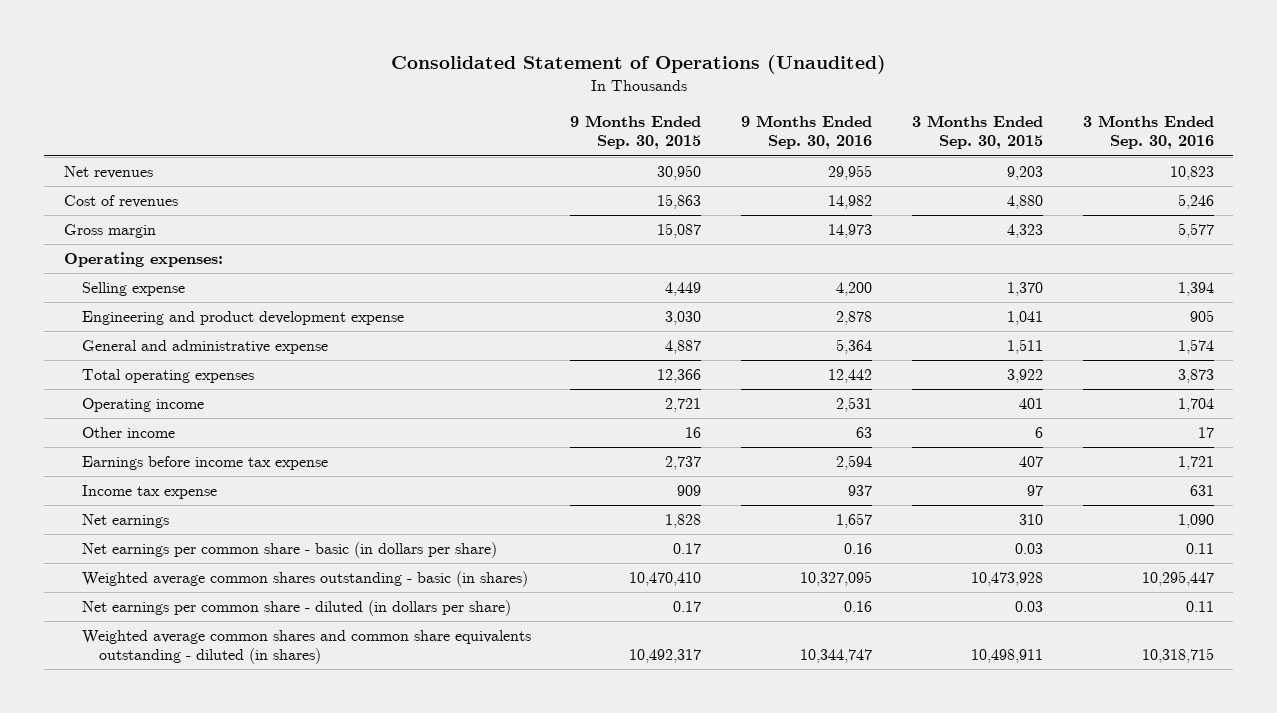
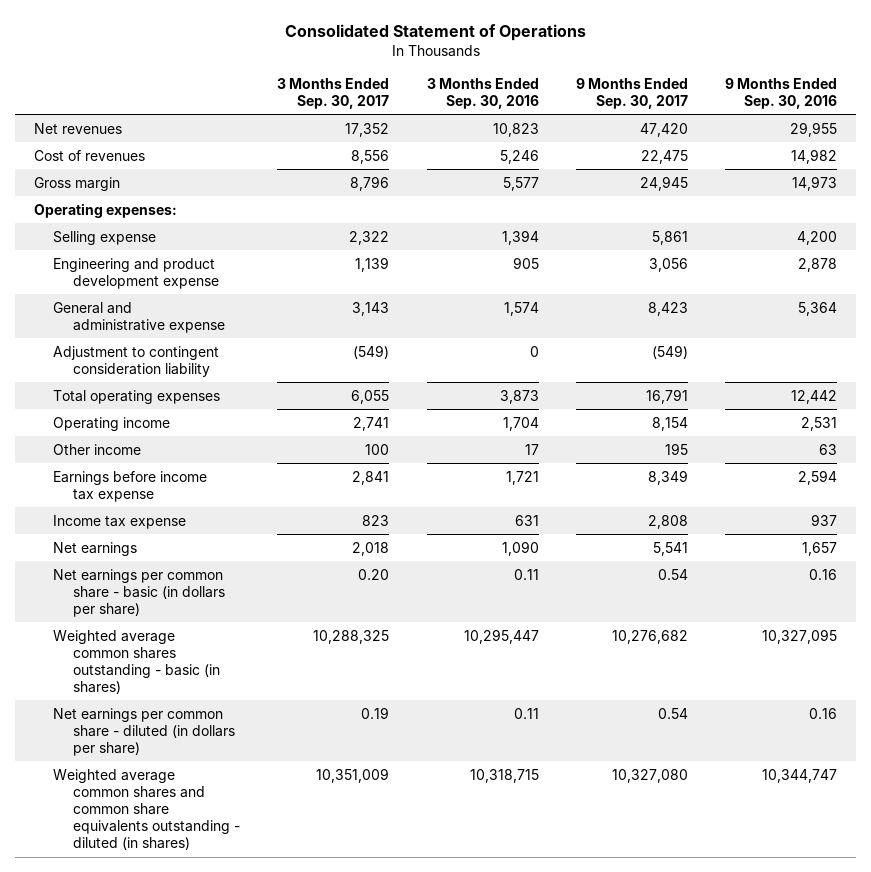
- Consolidated Statement of Operations (Unaudited)
+ Consolidated Statement of Operations
- | 9 Months Ended Sep. 30, 2015 | 9 Months Ended Sep. 30, 2016 | 3 Months Ended Sep. 30, 2015 | 3 Months Ended Sep. 30, 2016
+ | 3 Months Ended Sep. 30, 2017 | 3 Months Ended Sep. 30, 2016 | 9 Months Ended Sep. 30, 2017 | 9 Months Ended Sep. 30, 2016
+ Adjustment to contingent consideration liability | (549) | 0 | (549) |

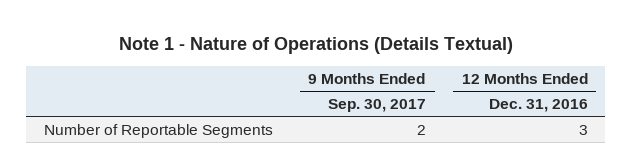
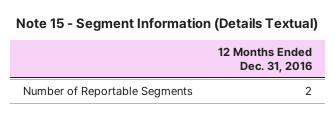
- Note 1 - Nature of Operations (Details Textual)
+ Note 15 - Segment Information (Details Textual)
- | 9 Months Ended Sep. 30, 2017 | 12 Months Ended Dec. 31, 2016
+ | 12 Months Ended Dec. 31, 2016
- Number of Reportable Segments | 2 | 3
+ Number of Reportable Segments | 2

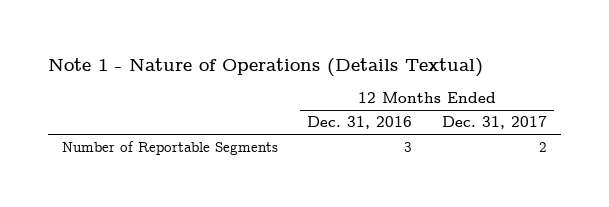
- Note 15 - Segment Information (Details Textual)
+ Note 1 - Nature of Operations (Details Textual)
- | 12 Months Ended Dec. 31, 2016
+ | 12 Months Ended Dec. 31, 2016 | 12 Months Ended Dec. 31, 2017
- Number of Reportable Segments | 2
+ Number of Reportable Segments | 3 | 2

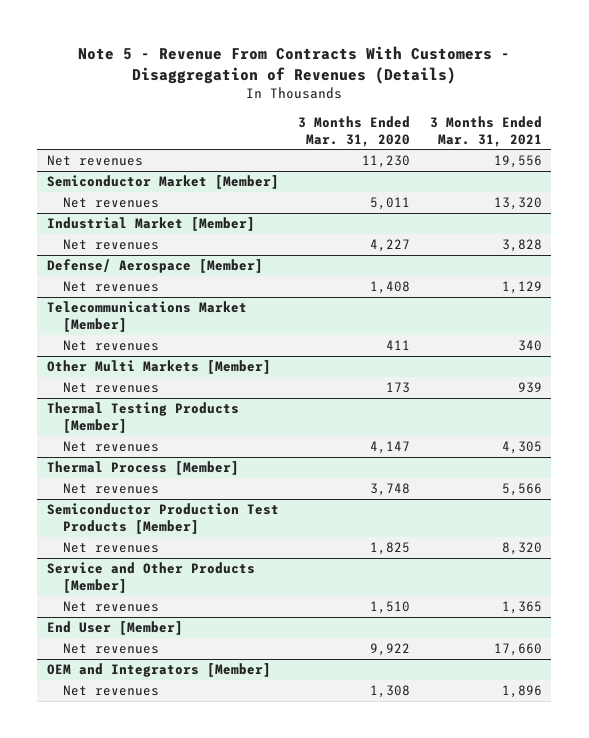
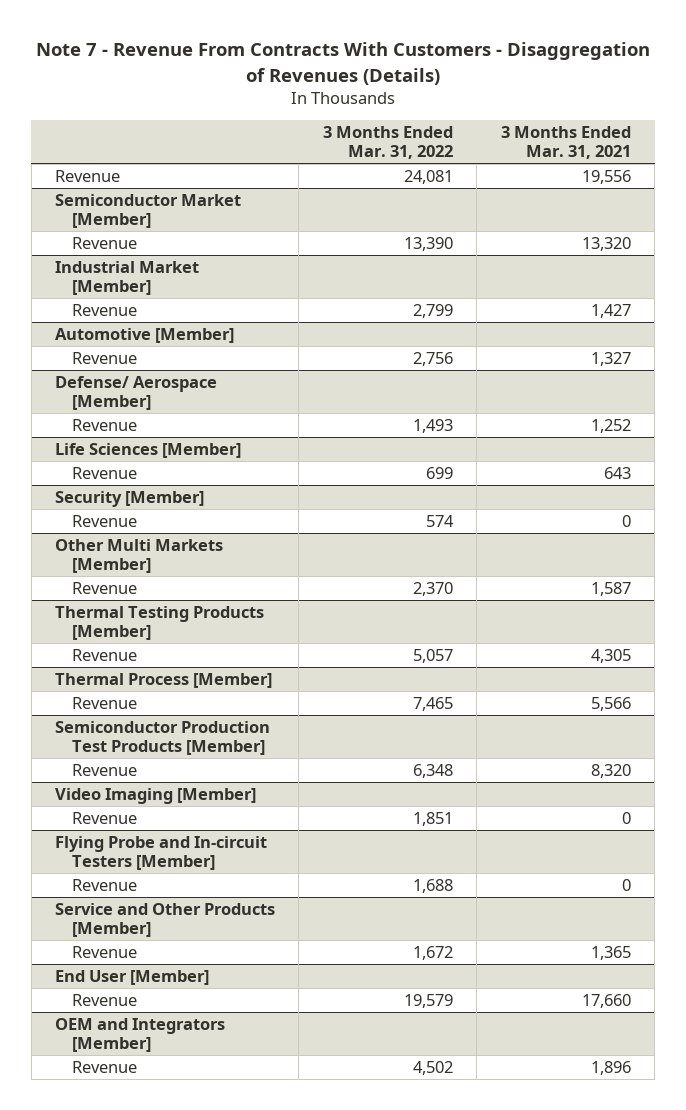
- Note 5 - Revenue From Contracts With Customers - Disaggregation of Revenues (Details)
+ Note 7 - Revenue From Contracts With Customers - Disaggregation of Revenues (Details)
- | 3 Months Ended Mar. 31, 2020 | 3 Months Ended Mar. 31, 2021
+ | 3 Months Ended Mar. 31, 2022 | 3 Months Ended Mar. 31, 2021
- Net revenues | 11,230 | 19,556
+ Revenue | 24,081 | 19,556
@ Semiconductor Market [Member]
- Net revenues | 5,011 | 13,320
+ Revenue | 13,390 | 13,320
@ Industrial Market [Member]
- Net revenues | 4,227 | 3,828
+ Revenue | 2,799 | 1,427
+ Automotive [Member]
+ Revenue | 2,756 | 1,327
@ Defense/ Aerospace [Member]
- Net revenues | 1,408 | 1,129
- Telecommunications Market [Member]
- Net revenues | 411 | 340
@ Defense/ Aerospace [Member]
+ Revenue | 1,493 | 1,252
+ Life Sciences [Member]
+ Revenue | 699 | 643
+ Security [Member]
+ Revenue | 574 | 0
@ Other Multi Markets [Member]
- Net revenues | 173 | 939
+ Revenue | 2,370 | 1,587
@ Thermal Testing Products [Member]
- Net revenues | 4,147 | 4,305
+ Revenue | 5,057 | 4,305
@ Thermal Process [Member]
- Net revenues | 3,748 | 5,566
+ Revenue | 7,465 | 5,566
@ Semiconductor Production Test Products [Member]
- Net revenues | 1,825 | 8,320
+ Revenue | 6,348 | 8,320
+ Video Imaging [Member]
+ Revenue | 1,851 | 0
+ Flying Probe and In-circuit Testers [Member]
+ Revenue | 1,688 | 0
@ Service and Other Products [Member]
- Net revenues | 1,510 | 1,365
+ Revenue | 1,672 | 1,365
@ End User [Member]
- Net revenues | 9,922 | 17,660
+ Revenue | 19,579 | 17,660
@ OEM and Integrators [Member]
- Net revenues | 1,308 | 1,896
+ Revenue | 4,502 | 1,896

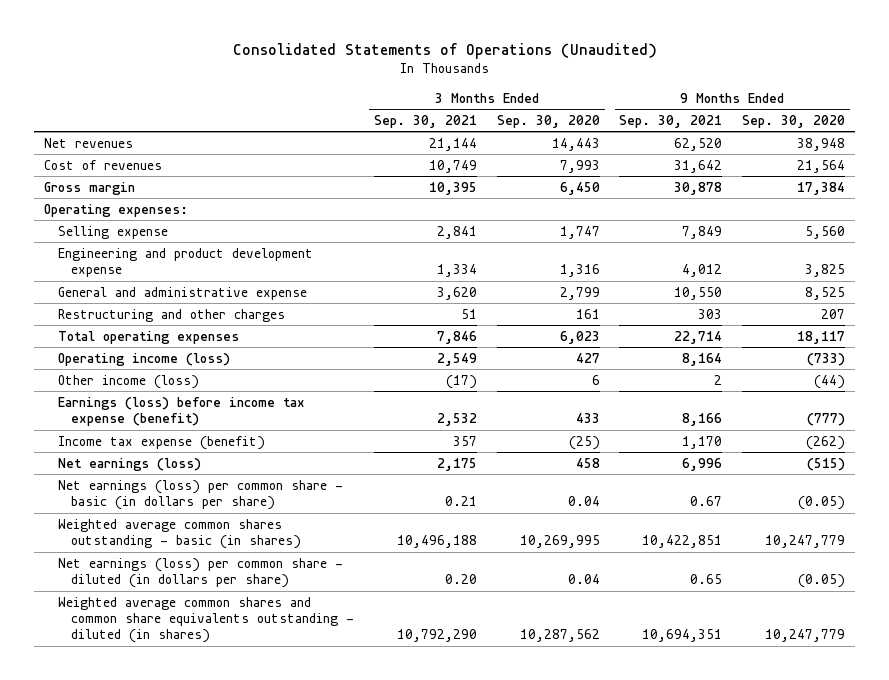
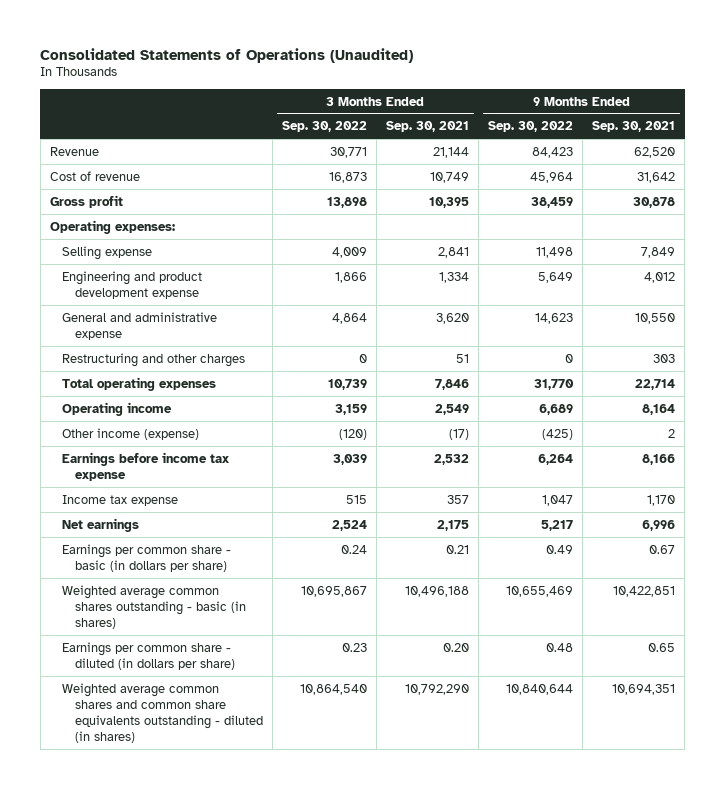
- | 3 Months Ended Sep. 30, 2021 | 3 Months Ended Sep. 30, 2020 | 9 Months Ended Sep. 30, 2021 | 9 Months Ended Sep. 30, 2020
+ | 3 Months Ended Sep. 30, 2022 | 3 Months Ended Sep. 30, 2021 | 9 Months Ended Sep. 30, 2022 | 9 Months Ended Sep. 30, 2021
- Net revenues | 21,144 | 14,443 | 62,520 | 38,948
- Cost of revenues | 10,749 | 7,993 | 31,642 | 21,564
- Gross margin | 10,395 | 6,450 | 30,878 | 17,384
+ Revenue | 30,771 | 21,144 | 84,423 | 62,520
+ Cost of revenue | 16,873 | 10,749 | 45,964 | 31,642
+ Gross profit | 13,898 | 10,395 | 38,459 | 30,878
- Operating income (loss) | 2,549 | 427 | 8,164 | (733)
- Other income (loss) | (17) | 6 | 2 | (44)
- Earnings (loss) before income tax expense (benefit) | 2,532 | 433 | 8,166 | (777)
- Income tax expense (benefit) | 357 | (25) | 1,170 | (262)
- Net earnings (loss) | 2,175 | 458 | 6,996 | (515)
- Net earnings (loss) per common share - basic (in dollars per share) | 0.21 | 0.04 | 0.67 | (0.05)
+ Operating income | 3,159 | 2,549 | 6,689 | 8,164
+ Other income (expense) | (120) | (17) | (425) | 2
+ Earnings before income tax expense | 3,039 | 2,532 | 6,264 | 8,166
+ Income tax expense | 515 | 357 | 1,047 | 1,170
+ Net earnings | 2,524 | 2,175 | 5,217 | 6,996
+ Earnings per common share - basic (in dollars per share) | 0.24 | 0.21 | 0.49 | 0.67
- Net earnings (loss) per common share - diluted (in dollars per share) | 0.20 | 0.04 | 0.65 | (0.05)
+ Earnings per common share - diluted (in dollars per share) | 0.23 | 0.20 | 0.48 | 0.65

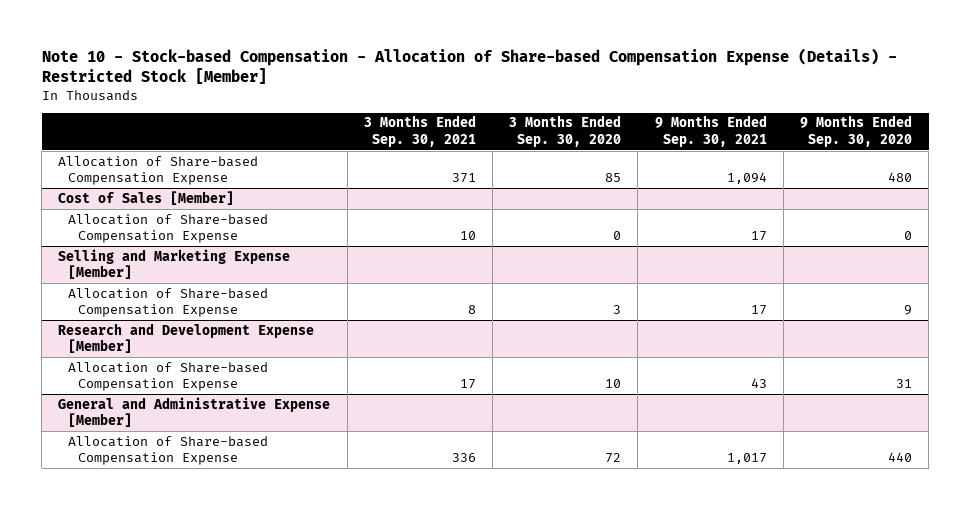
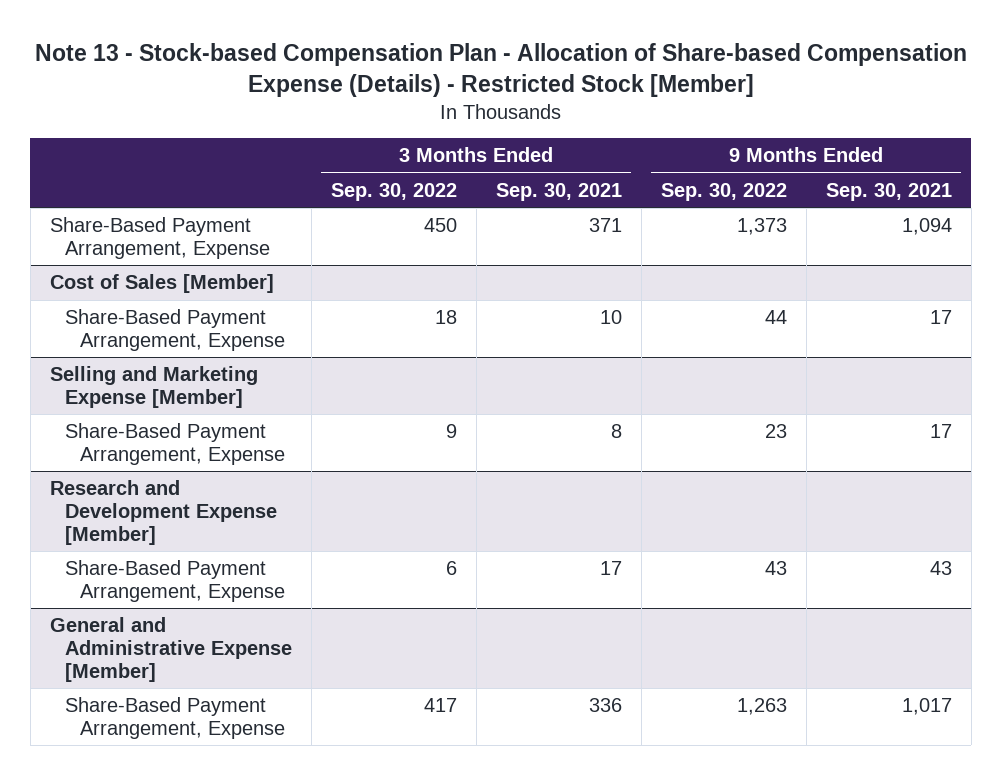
- Note 10 - Stock-based Compensation - Allocation of Share-based Compensation Expense (Details) - Restricted Stock [Member]
+ Note 13 - Stock-based Compensation Plan - Allocation of Share-based Compensation Expense (Details) - Restricted Stock [Member]
- | 3 Months Ended Sep. 30, 2021 | 3 Months Ended Sep. 30, 2020 | 9 Months Ended Sep. 30, 2021 | 9 Months Ended Sep. 30, 2020
+ | 3 Months Ended Sep. 30, 2022 | 3 Months Ended Sep. 30, 2021 | 9 Months Ended Sep. 30, 2022 | 9 Months Ended Sep. 30, 2021
- Allocation of Share-based Compensation Expense | 371 | 85 | 1,094 | 480
+ Share-Based Payment Arrangement, Expense | 450 | 371 | 1,373 | 1,094
@ Cost of Sales [Member]
- Allocation of Share-based Compensation Expense | 10 | 0 | 17 | 0
+ Share-Based Payment Arrangement, Expense | 18 | 10 | 44 | 17
@ Selling and Marketing Expense [Member]
- Allocation of Share-based Compensation Expense | 8 | 3 | 17 | 9
+ Share-Based Payment Arrangement, Expense | 9 | 8 | 23 | 17
@ Research and Development Expense [Member]
- Allocation of Share-based Compensation Expense | 17 | 10 | 43 | 31
+ Share-Based Payment Arrangement, Expense | 6 | 17 | 43 | 43
@ General and Administrative Expense [Member]
- Allocation of Share-based Compensation Expense | 336 | 72 | 1,017 | 440
+ Share-Based Payment Arrangement, Expense | 417 | 336 | 1,263 | 1,017

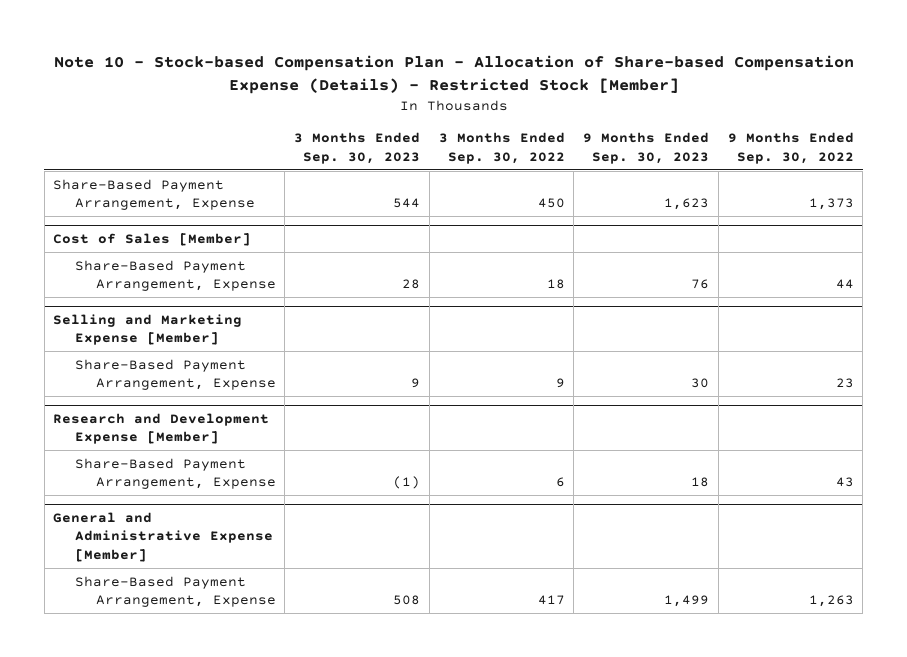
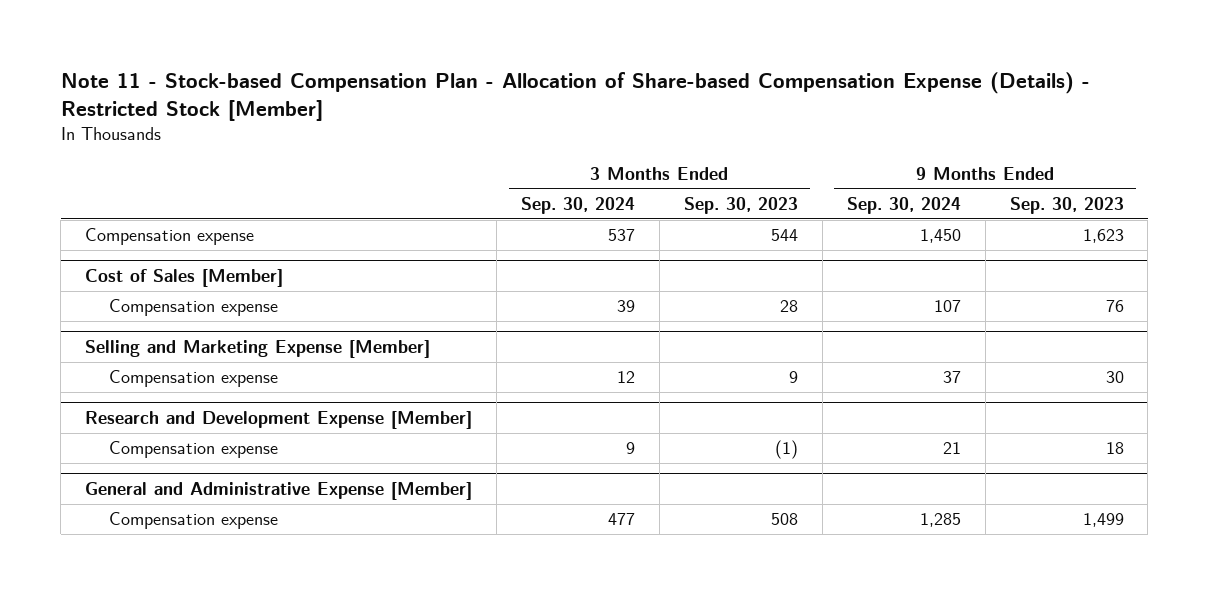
- Note 10 - Stock-based Compensation Plan - Allocation of Share-based Compensation Expense (Details) - Restricted Stock [Member]
+ Note 11 - Stock-based Compensation Plan - Allocation of Share-based Compensation Expense (Details) - Restricted Stock [Member]
- | 3 Months Ended Sep. 30, 2023 | 3 Months Ended Sep. 30, 2022 | 9 Months Ended Sep. 30, 2023 | 9 Months Ended Sep. 30, 2022
+ | 3 Months Ended Sep. 30, 2024 | 3 Months Ended Sep. 30, 2023 | 9 Months Ended Sep. 30, 2024 | 9 Months Ended Sep. 30, 2023
- Share-Based Payment Arrangement, Expense | 544 | 450 | 1,623 | 1,373
+ Compensation expense | 537 | 544 | 1,450 | 1,623
@ Cost of Sales [Member]
- Share-Based Payment Arrangement, Expense | 28 | 18 | 76 | 44
+ Compensation expense | 39 | 28 | 107 | 76
@ Selling and Marketing Expense [Member]
- Share-Based Payment Arrangement, Expense | 9 | 9 | 30 | 23
+ Compensation expense | 12 | 9 | 37 | 30
@ Research and Development Expense [Member]
- Share-Based Payment Arrangement, Expense | (1) | 6 | 18 | 43
+ Compensation expense | 9 | (1) | 21 | 18
@ General and Administrative Expense [Member]
- Share-Based Payment Arrangement, Expense | 508 | 417 | 1,499 | 1,263
+ Compensation expense | 477 | 508 | 1,285 | 1,499

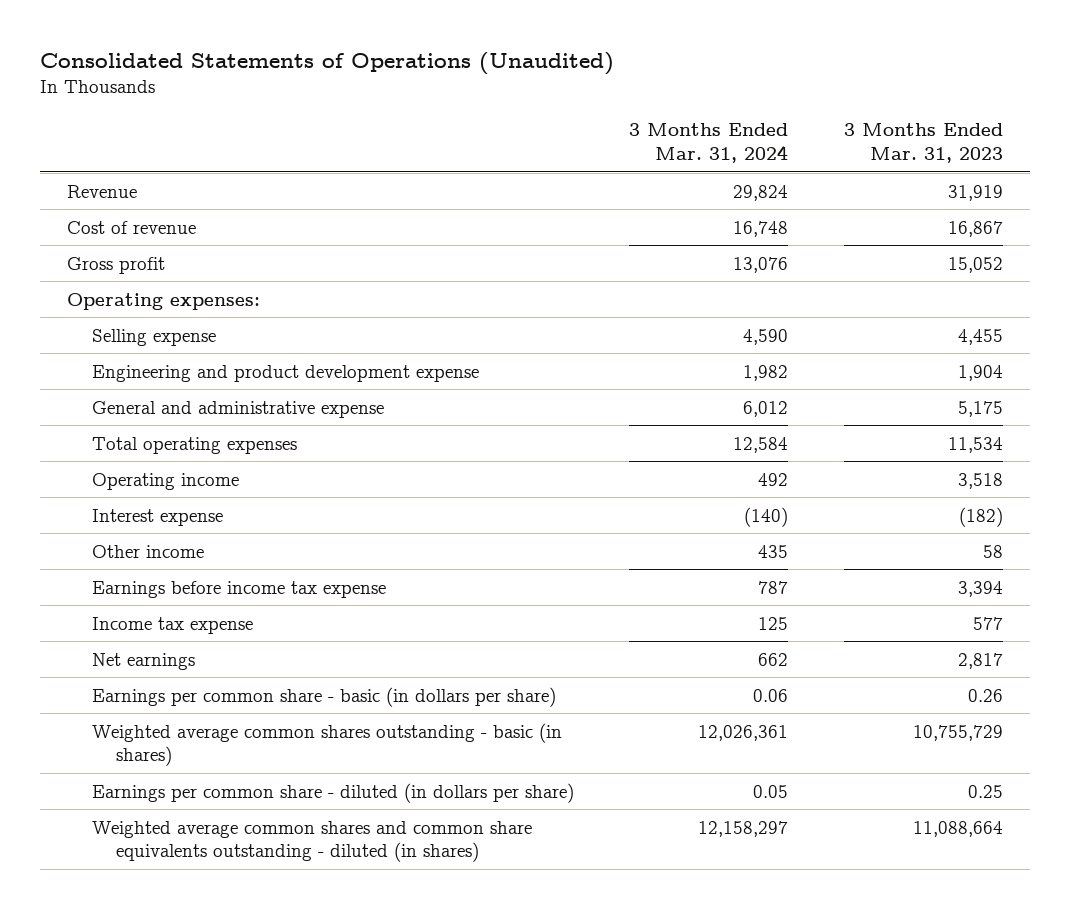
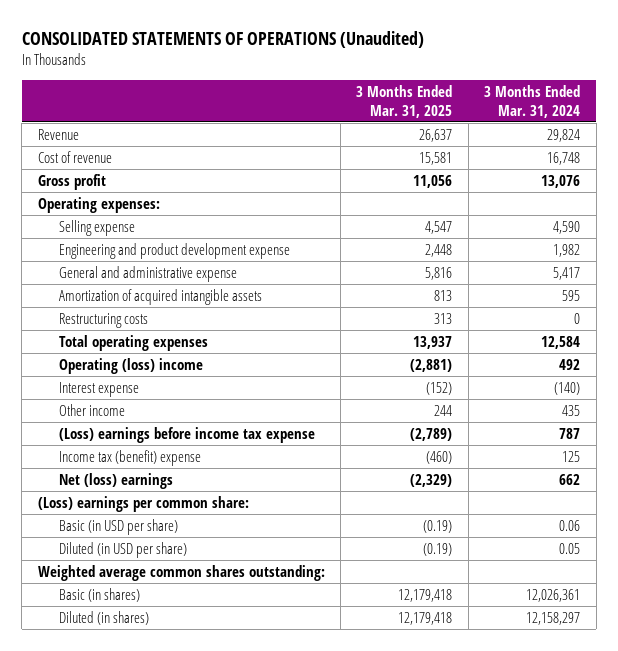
- Consolidated Statements of Operations (Unaudited)
+ CONSOLIDATED STATEMENTS OF OPERATIONS (Unaudited)
- | 3 Months Ended Mar. 31, 2024 | 3 Months Ended Mar. 31, 2023
+ | 3 Months Ended Mar. 31, 2025 | 3 Months Ended Mar. 31, 2024
- General and administrative expense | 6,012 | 5,175
+ General and administrative expense | 5,816 | 5,417
+ Amortization of acquired intangible assets | 813 | 595
+ Restructuring costs | 313 | 0
- Operating income | 492 | 3,518
+ Operating (loss) income | (2,881) | 492
- Earnings before income tax expense | 787 | 3,394
- Income tax expense | 125 | 577
- Net earnings | 662 | 2,817
- Earnings per common share - basic (in dollars per share) | 0.06 | 0.26
- Weighted average common shares outstanding - basic (in shares) | 12,026,361 | 10,755,729
- Earnings per common share - diluted (in dollars per share) | 0.05 | 0.25
- Weighted average common shares and common share equivalents outstanding - diluted (in shares) | 12,158,297 | 11,088,664
+ (Loss) earnings before income tax expense | (2,789) | 787
+ Income tax (benefit) expense | (460) | 125
+ Net (loss) earnings | (2,329) | 662
+ (Loss) earnings per common share:
+ Basic (in USD per share) | (0.19) | 0.06
+ Diluted (in USD per share) | (0.19) | 0.05
+ Weighted average common shares outstanding:
+ Basic (in shares) | 12,179,418 | 12,026,361
+ Diluted (in shares) | 12,179,418 | 12,158,297

